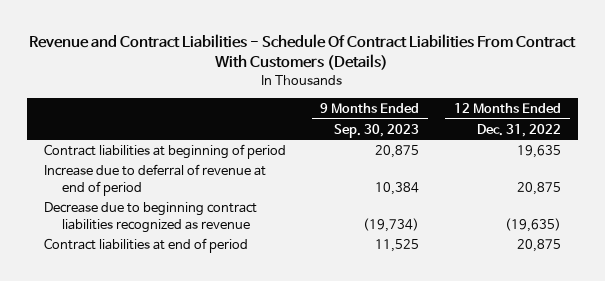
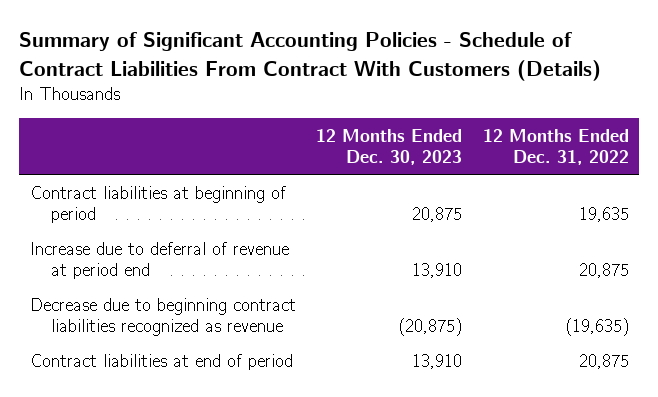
- Revenue and Contract Liabilities - Schedule Of Contract Liabilities From Contract With Customers (Details)
+ Summary of Significant Accounting Policies - Schedule of Contract Liabilities From Contract With Customers (Details)
- | 9 Months Ended Sep. 30, 2023 | 12 Months Ended Dec. 31, 2022
+ | 12 Months Ended Dec. 30, 2023 | 12 Months Ended Dec. 31, 2022
- Increase due to deferral of revenue at end of period | 10,384 | 20,875
+ Increase due to deferral of revenue at period end | 13,910 | 20,875

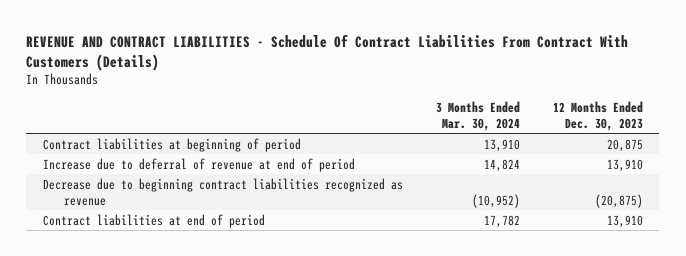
- Summary of Significant Accounting Policies - Schedule of Contract Liabilities From Contract With Customers (Details)
+ REVENUE AND CONTRACT LIABILITIES - Schedule Of Contract Liabilities From Contract With Customers (Details)
- | 12 Months Ended Dec. 30, 2023 | 12 Months Ended Dec. 31, 2022
+ | 3 Months Ended Mar. 30, 2024 | 12 Months Ended Dec. 30, 2023
- Increase due to deferral of revenue at period end | 13,910 | 20,875
+ Increase due to deferral of revenue at end of period | 14,824 | 13,910

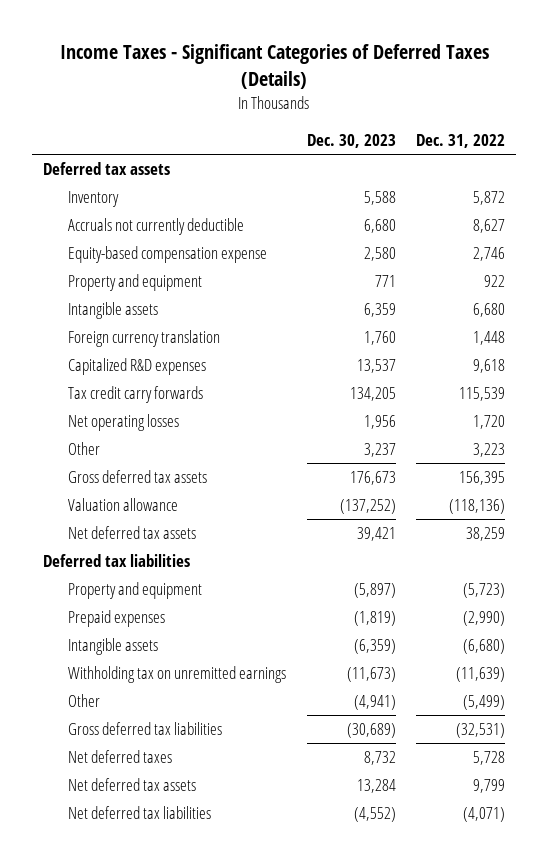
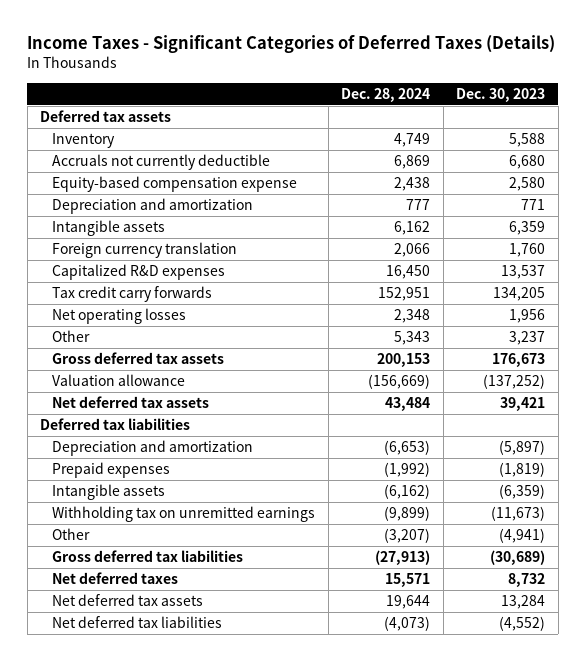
- | Dec. 30, 2023 | Dec. 31, 2022
+ | Dec. 28, 2024 | Dec. 30, 2023
- Property and equipment | 771 | 922
+ Depreciation and amortization | 777 | 771
- Property and equipment | (5,897) | (5,723)
+ Depreciation and amortization | (6,653) | (5,897)

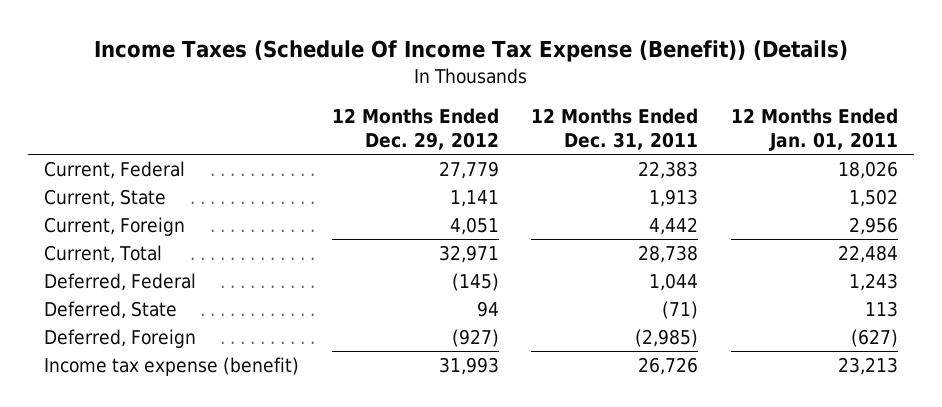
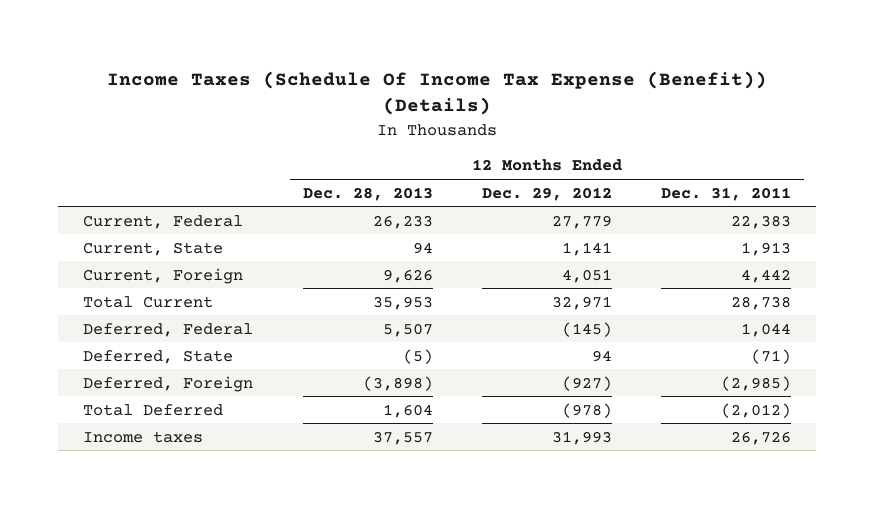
- | 12 Months Ended Dec. 29, 2012 | 12 Months Ended Dec. 31, 2011 | 12 Months Ended Jan. 01, 2011
+ | 12 Months Ended Dec. 28, 2013 | 12 Months Ended Dec. 29, 2012 | 12 Months Ended Dec. 31, 2011
- Current, Total | 32,971 | 28,738 | 22,484
+ Total Current | 35,953 | 32,971 | 28,738
- Income tax expense (benefit) | 31,993 | 26,726 | 23,213
+ Total Deferred | 1,604 | (978) | (2,012)
+ Income taxes | 37,557 | 31,993 | 26,726

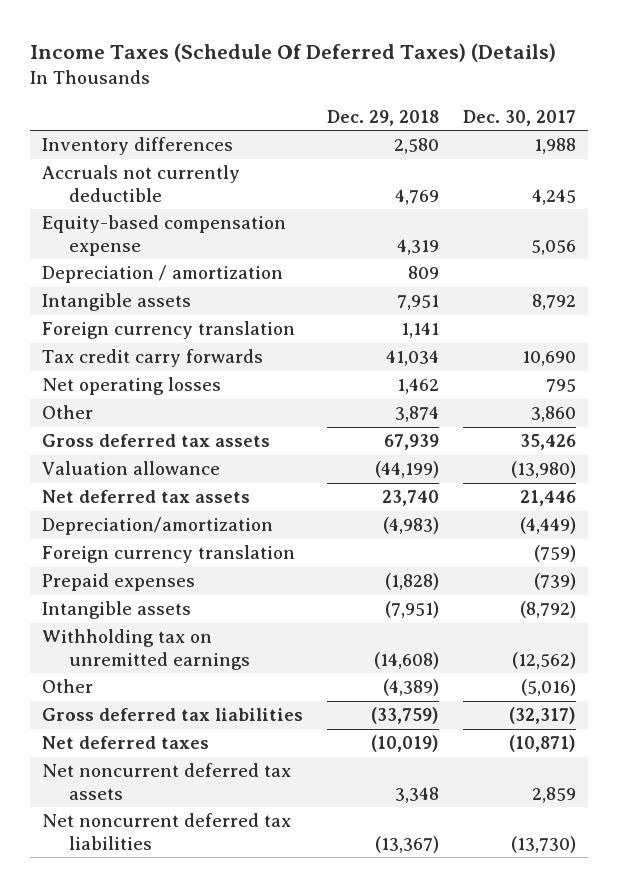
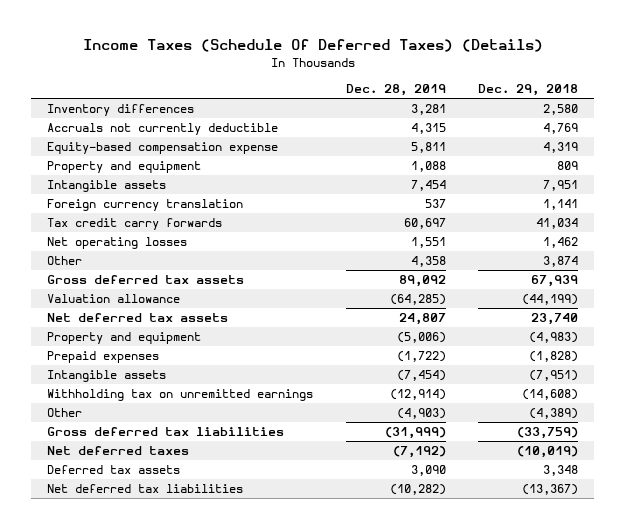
- | Dec. 29, 2018 | Dec. 30, 2017
+ | Dec. 28, 2019 | Dec. 29, 2018
- Depreciation / amortization | 809 |
+ Property and equipment | 1,088 | 809
- Depreciation/amortization | (4,983) | (4,449)
- Foreign currency translation | | (759)
+ Property and equipment | (5,006) | (4,983)
- Net noncurrent deferred tax assets | 3,348 | 2,859
- Net noncurrent deferred tax liabilities | (13,367) | (13,730)
+ Deferred tax assets | 3,090 | 3,348
+ Net deferred tax liabilities | (10,282) | (13,367)

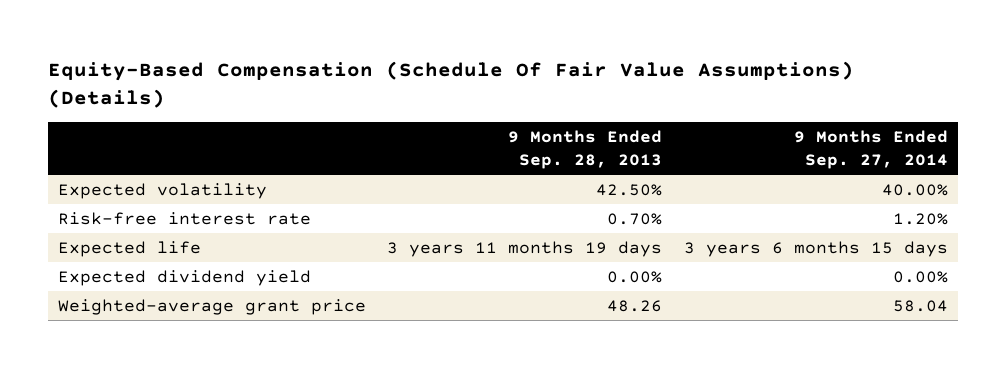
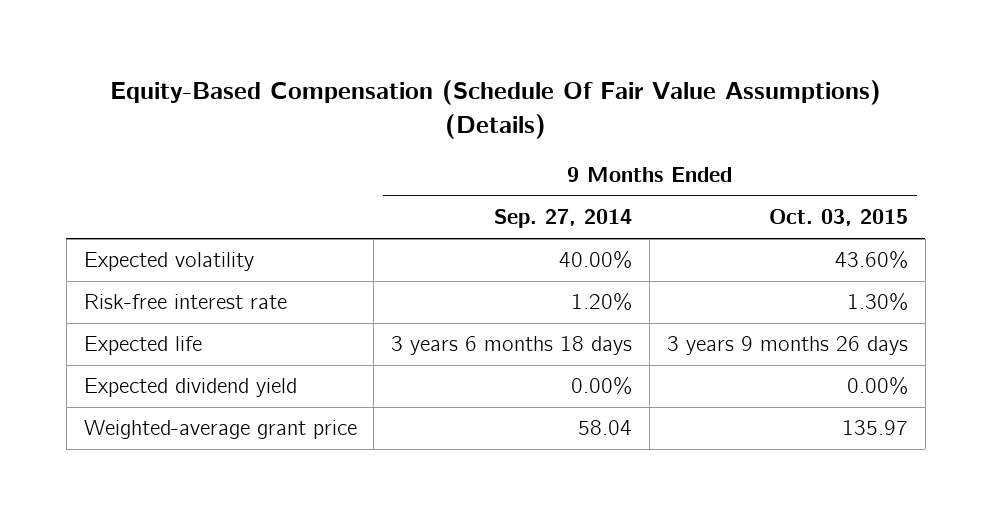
- | 9 Months Ended Sep. 28, 2013 | 9 Months Ended Sep. 27, 2014
+ | 9 Months Ended Sep. 27, 2014 | 9 Months Ended Oct. 03, 2015
- Expected life | 3 years 11 months 19 days | 3 years 6 months 15 days
+ Expected life | 3 years 6 months 18 days | 3 years 9 months 26 days

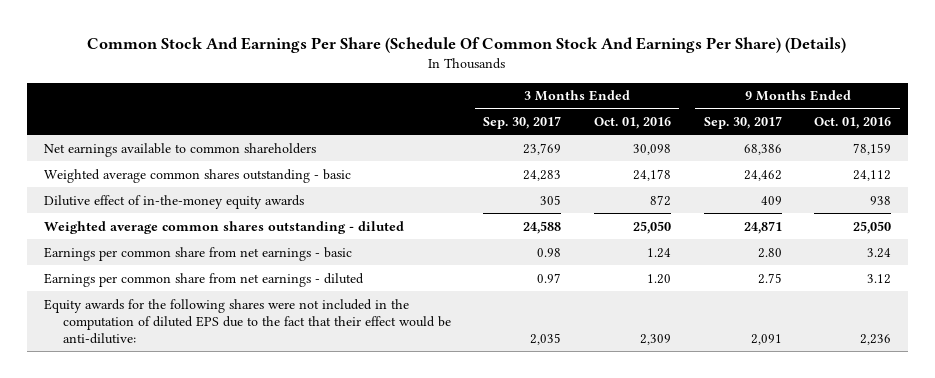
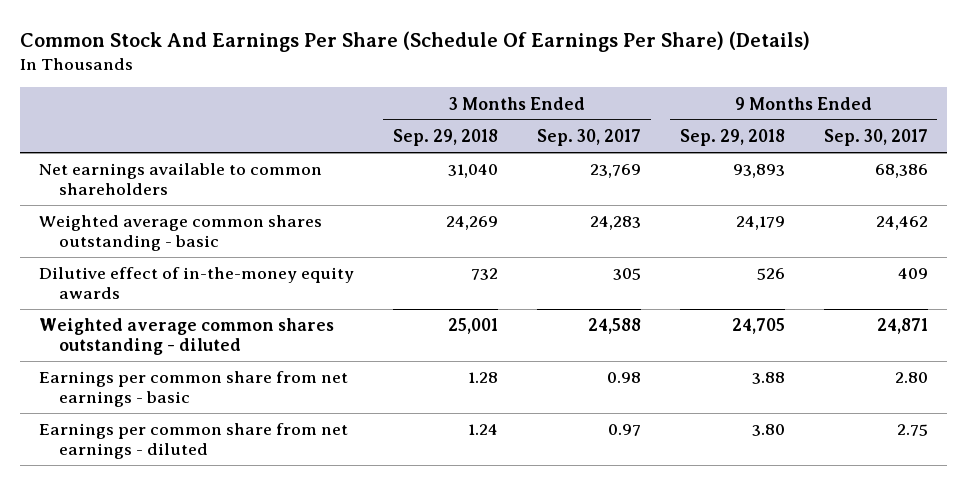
- Common Stock And Earnings Per Share (Schedule Of Common Stock And Earnings Per Share) (Details)
+ Common Stock And Earnings Per Share (Schedule Of Earnings Per Share) (Details)
- | 3 Months Ended Sep. 30, 2017 | 3 Months Ended Oct. 01, 2016 | 9 Months Ended Sep. 30, 2017 | 9 Months Ended Oct. 01, 2016
+ | 3 Months Ended Sep. 29, 2018 | 3 Months Ended Sep. 30, 2017 | 9 Months Ended Sep. 29, 2018 | 9 Months Ended Sep. 30, 2017
- Equity awards for the following shares were not included in the computation of diluted EPS due to the fact that their effect would be anti-dilutive: | 2,035 | 2,309 | 2,091 | 2,236

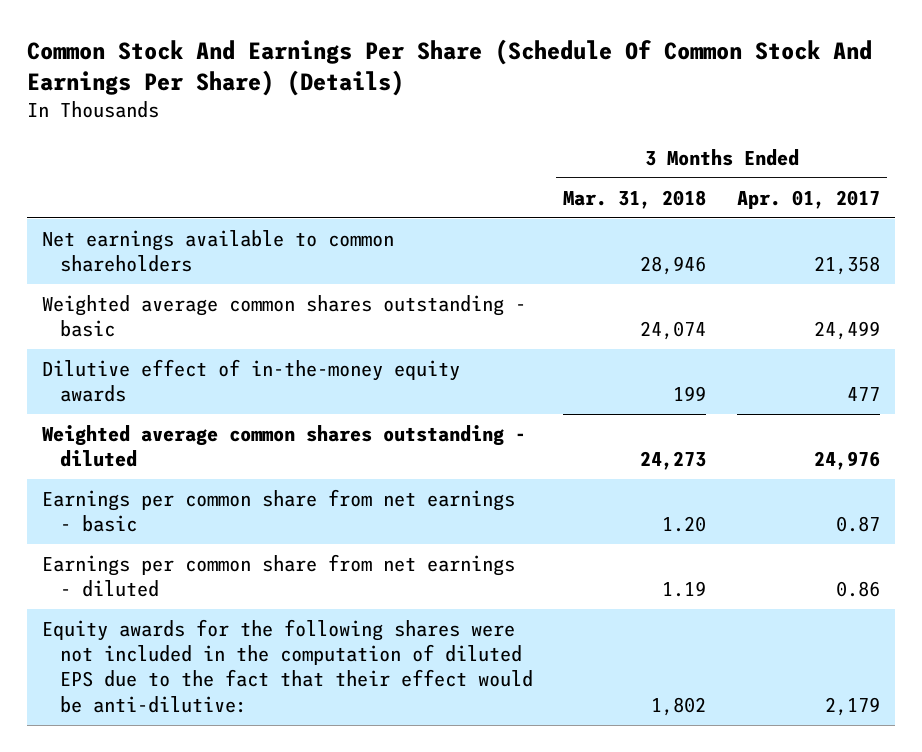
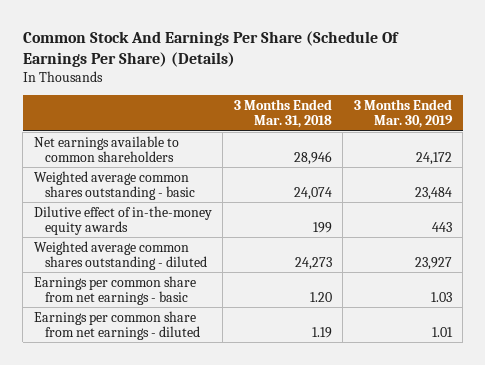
- Common Stock And Earnings Per Share (Schedule Of Common Stock And Earnings Per Share) (Details)
+ Common Stock And Earnings Per Share (Schedule Of Earnings Per Share) (Details)
- | 3 Months Ended Mar. 31, 2018 | 3 Months Ended Apr. 01, 2017
+ | 3 Months Ended Mar. 31, 2018 | 3 Months Ended Mar. 30, 2019
- Equity awards for the following shares were not included in the computation of diluted EPS due to the fact that their effect would be anti-dilutive: | 1,802 | 2,179

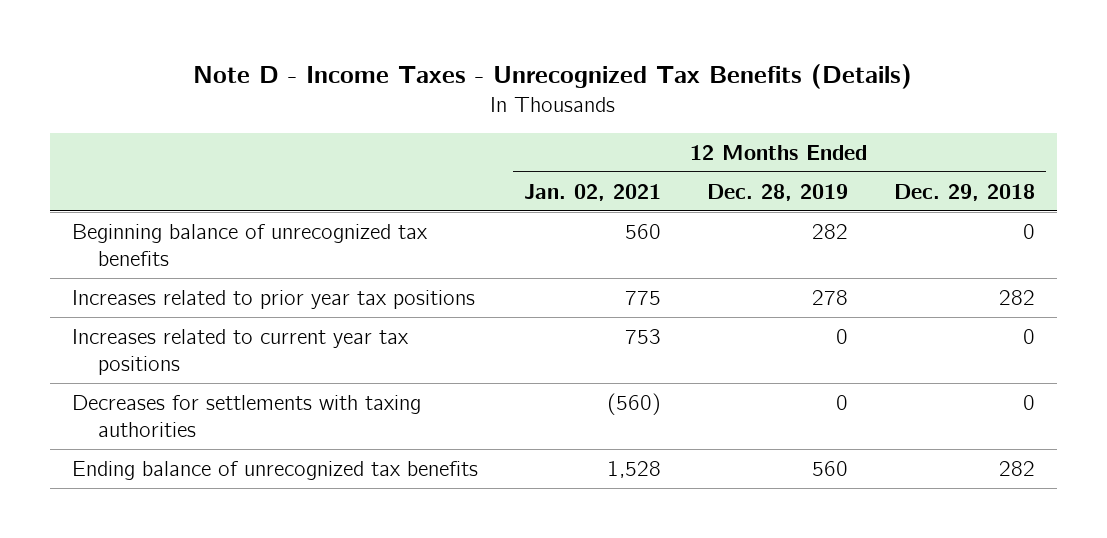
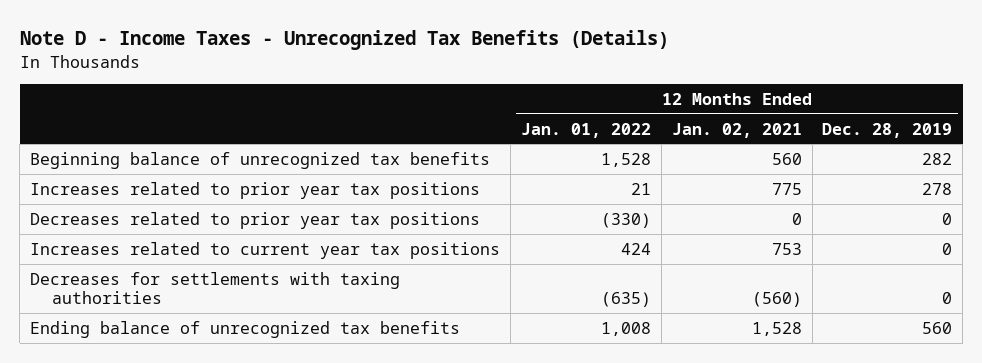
- | 12 Months Ended Jan. 02, 2021 | 12 Months Ended Dec. 28, 2019 | 12 Months Ended Dec. 29, 2018
+ | 12 Months Ended Jan. 01, 2022 | 12 Months Ended Jan. 02, 2021 | 12 Months Ended Dec. 28, 2019
+ Decreases related to prior year tax positions | (330) | 0 | 0

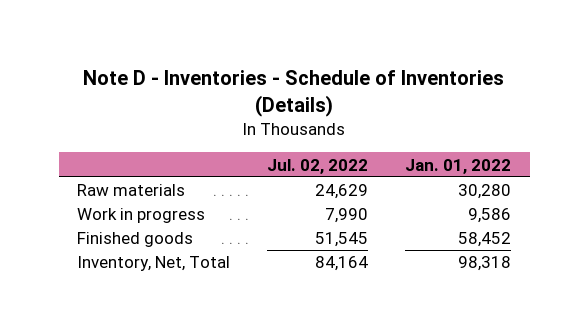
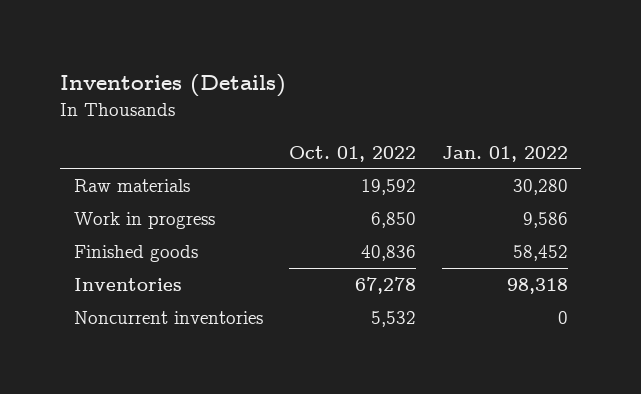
- Note D - Inventories - Schedule of Inventories (Details)
+ Inventories (Details)
- | Jul. 02, 2022 | Jan. 01, 2022
+ | Oct. 01, 2022 | Jan. 01, 2022
- Inventory, Net, Total | 84,164 | 98,318
+ Inventories | 67,278 | 98,318
+ Noncurrent inventories | 5,532 | 0

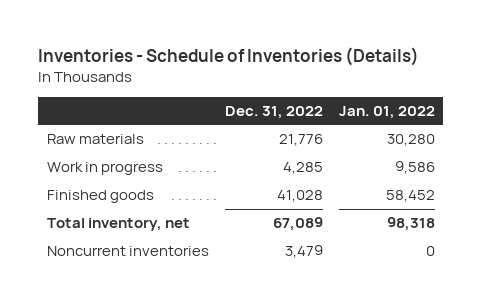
- Inventories (Details)
+ Inventories - Schedule of Inventories (Details)
- | Oct. 01, 2022 | Jan. 01, 2022
+ | Dec. 31, 2022 | Jan. 01, 2022
- Inventories | 67,278 | 98,318
+ Total inventory, net | 67,089 | 98,318

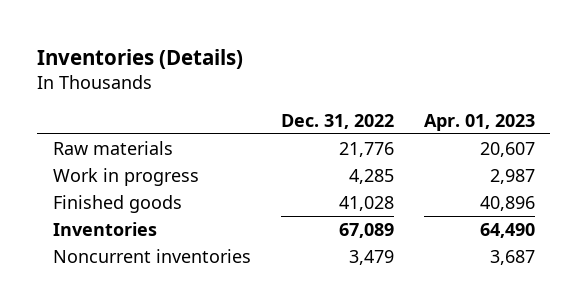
- Inventories - Schedule of Inventories (Details)
+ Inventories (Details)
- | Dec. 31, 2022 | Jan. 01, 2022
+ | Dec. 31, 2022 | Apr. 01, 2023
- Total inventory, net | 67,089 | 98,318
+ Inventories | 67,089 | 64,490

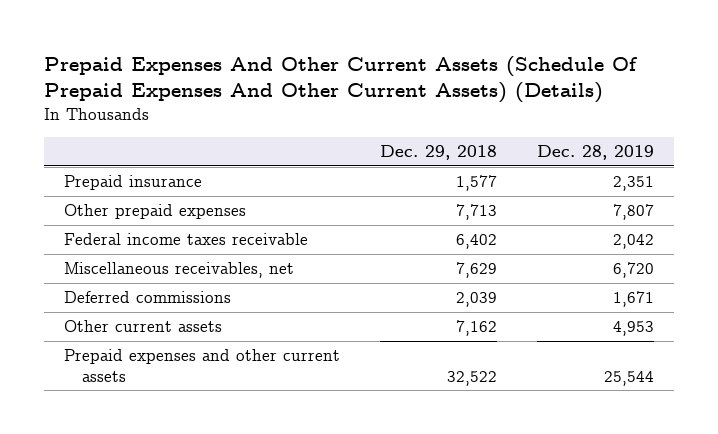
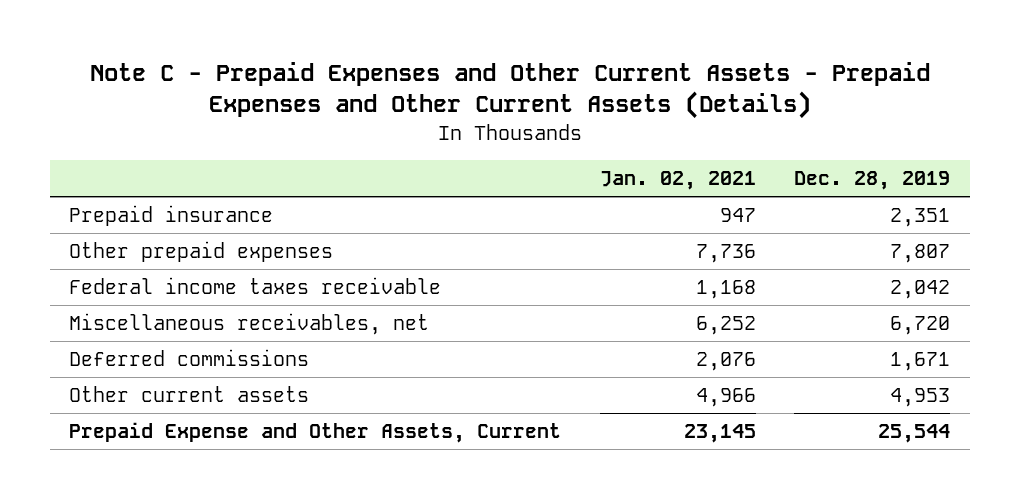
- Prepaid Expenses And Other Current Assets (Schedule Of Prepaid Expenses And Other Current Assets) (Details)
+ Note C - Prepaid Expenses and Other Current Assets - Prepaid Expenses and Other Current Assets (Details)
- | Dec. 29, 2018 | Dec. 28, 2019
+ | Jan. 02, 2021 | Dec. 28, 2019
- Prepaid expenses and other current assets | 32,522 | 25,544
+ Prepaid Expense and Other Assets, Current | 23,145 | 25,544

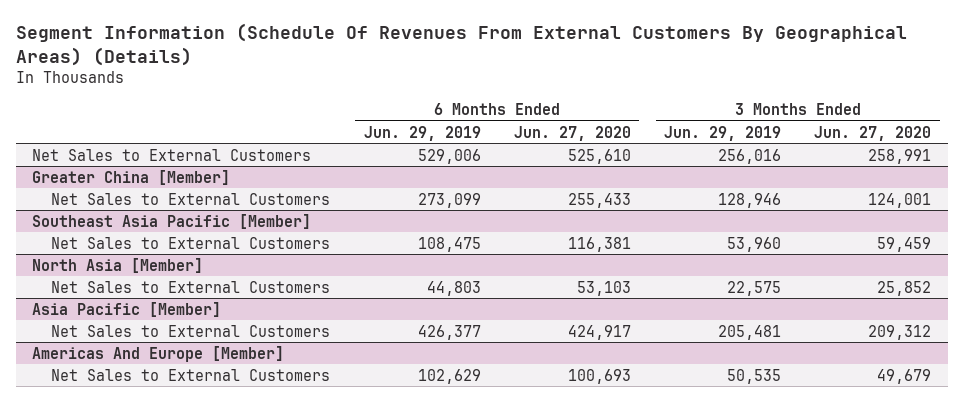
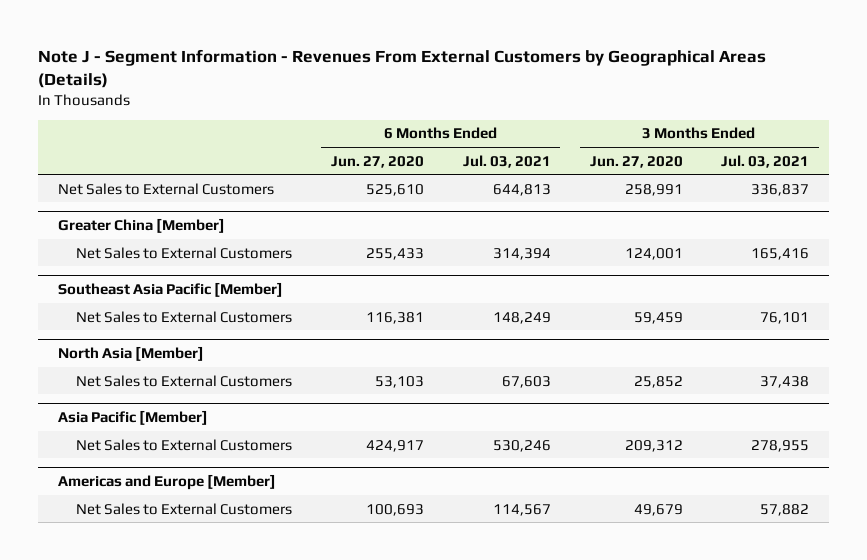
- Segment Information (Schedule Of Revenues From External Customers By Geographical Areas) (Details)
+ Note J - Segment Information - Revenues From External Customers by Geographical Areas (Details)
- | 6 Months Ended Jun. 29, 2019 | 6 Months Ended Jun. 27, 2020 | 3 Months Ended Jun. 29, 2019 | 3 Months Ended Jun. 27, 2020
+ | 6 Months Ended Jun. 27, 2020 | 6 Months Ended Jul. 03, 2021 | 3 Months Ended Jun. 27, 2020 | 3 Months Ended Jul. 03, 2021
- Americas And Europe [Member]
+ Americas and Europe [Member]

